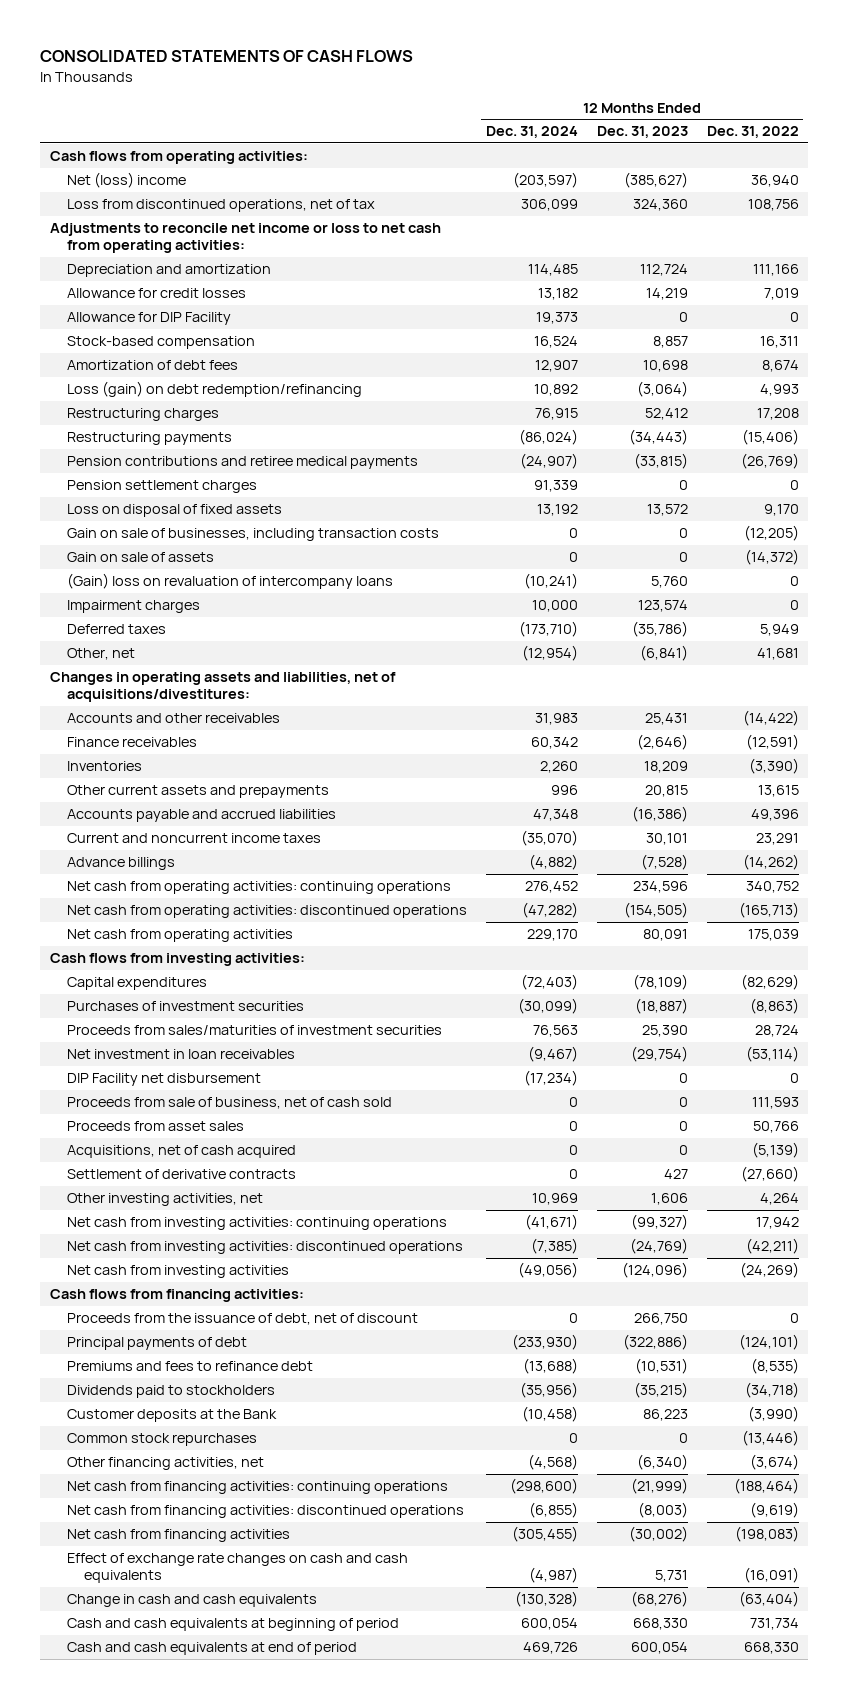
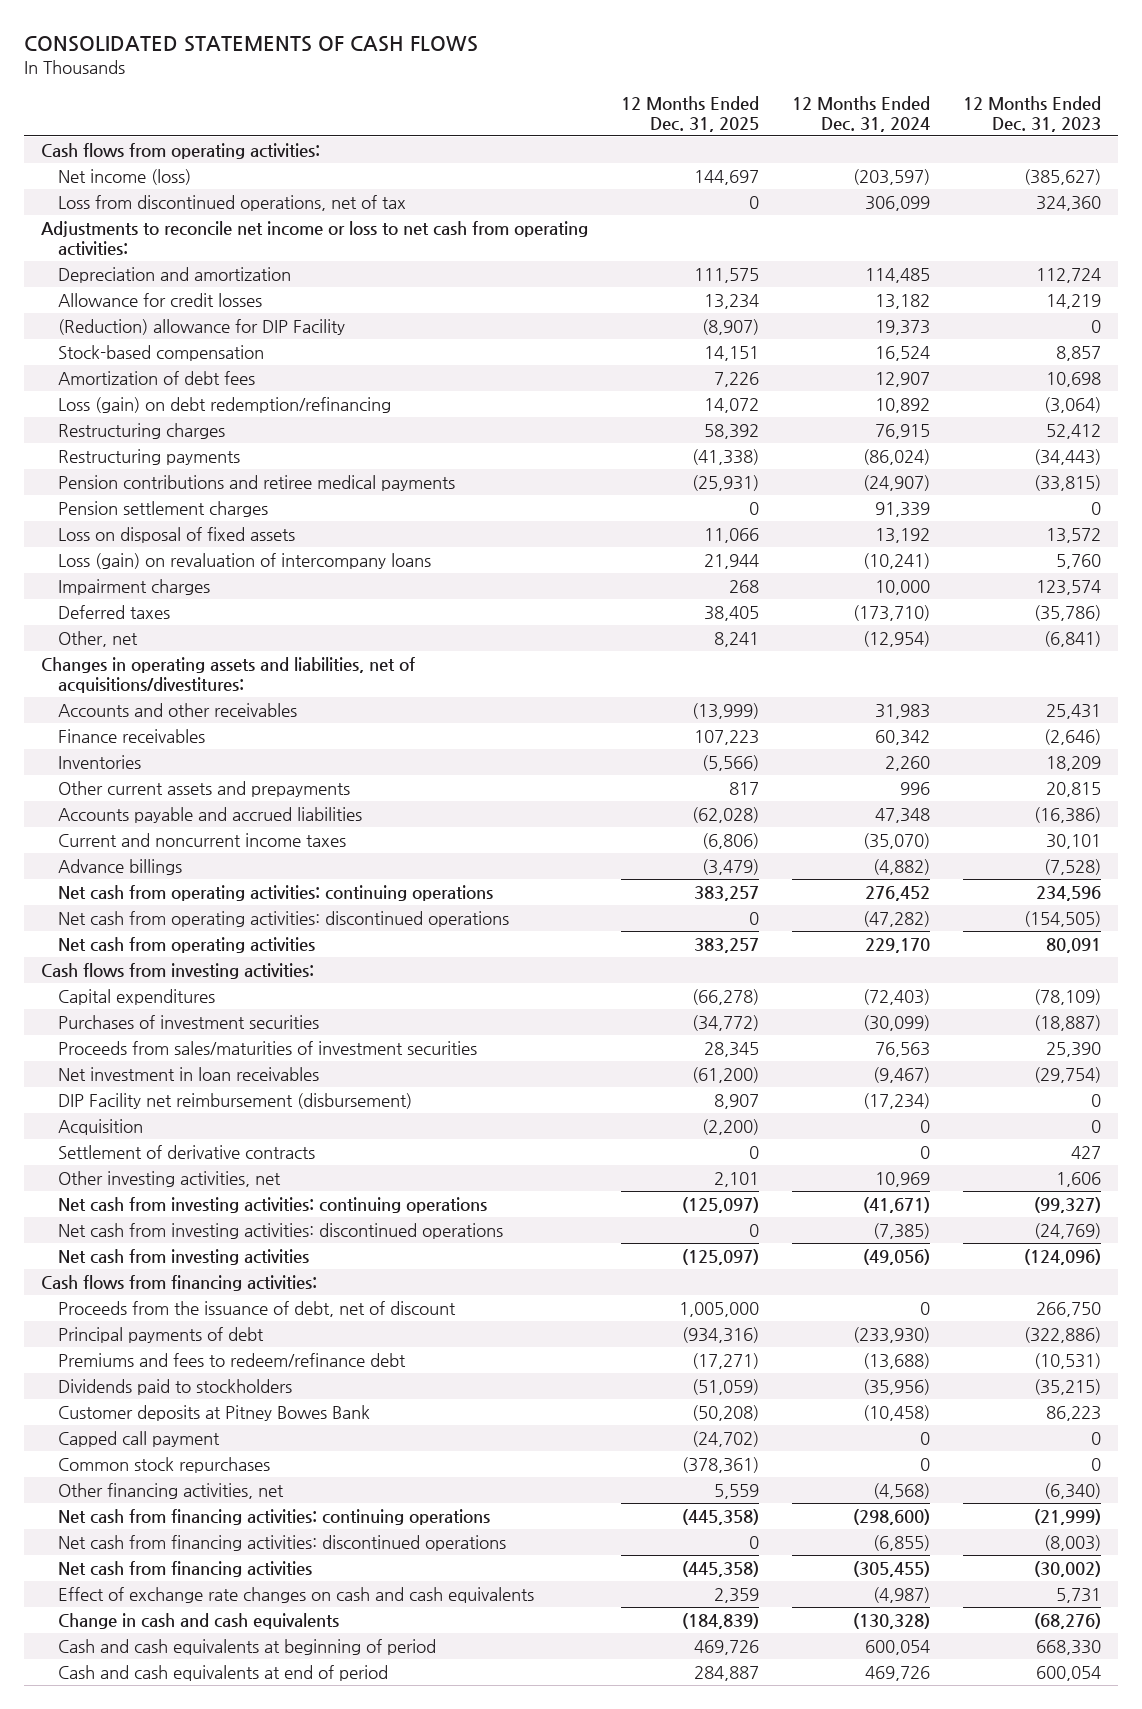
- | 12 Months Ended Dec. 31, 2024 | 12 Months Ended Dec. 31, 2023 | 12 Months Ended Dec. 31, 2022
+ | 12 Months Ended Dec. 31, 2025 | 12 Months Ended Dec. 31, 2024 | 12 Months Ended Dec. 31, 2023
- Net (loss) income | (203,597) | (385,627) | 36,940
+ Net income (loss) | 144,697 | (203,597) | (385,627)
- Allowance for DIP Facility | 19,373 | 0 | 0
+ (Reduction) allowance for DIP Facility | (8,907) | 19,373 | 0
- Gain on sale of businesses, including transaction costs | 0 | 0 | (12,205)
- Gain on sale of assets | 0 | 0 | (14,372)
- (Gain) loss on revaluation of intercompany loans | (10,241) | 5,760 | 0
+ Loss (gain) on revaluation of intercompany loans | 21,944 | (10,241) | 5,760
- DIP Facility net disbursement | (17,234) | 0 | 0
- Proceeds from sale of business, net of cash sold | 0 | 0 | 111,593
- Proceeds from asset sales | 0 | 0 | 50,766
- Acquisitions, net of cash acquired | 0 | 0 | (5,139)
+ DIP Facility net reimbursement (disbursement) | 8,907 | (17,234) | 0
+ Acquisition | (2,200) | 0 | 0
- Premiums and fees to refinance debt | (13,688) | (10,531) | (8,535)
+ Premiums and fees to redeem/refinance debt | (17,271) | (13,688) | (10,531)
- Customer deposits at the Bank | (10,458) | 86,223 | (3,990)
+ Customer deposits at Pitney Bowes Bank | (50,208) | (10,458) | 86,223
+ Capped call payment | (24,702) | 0 | 0

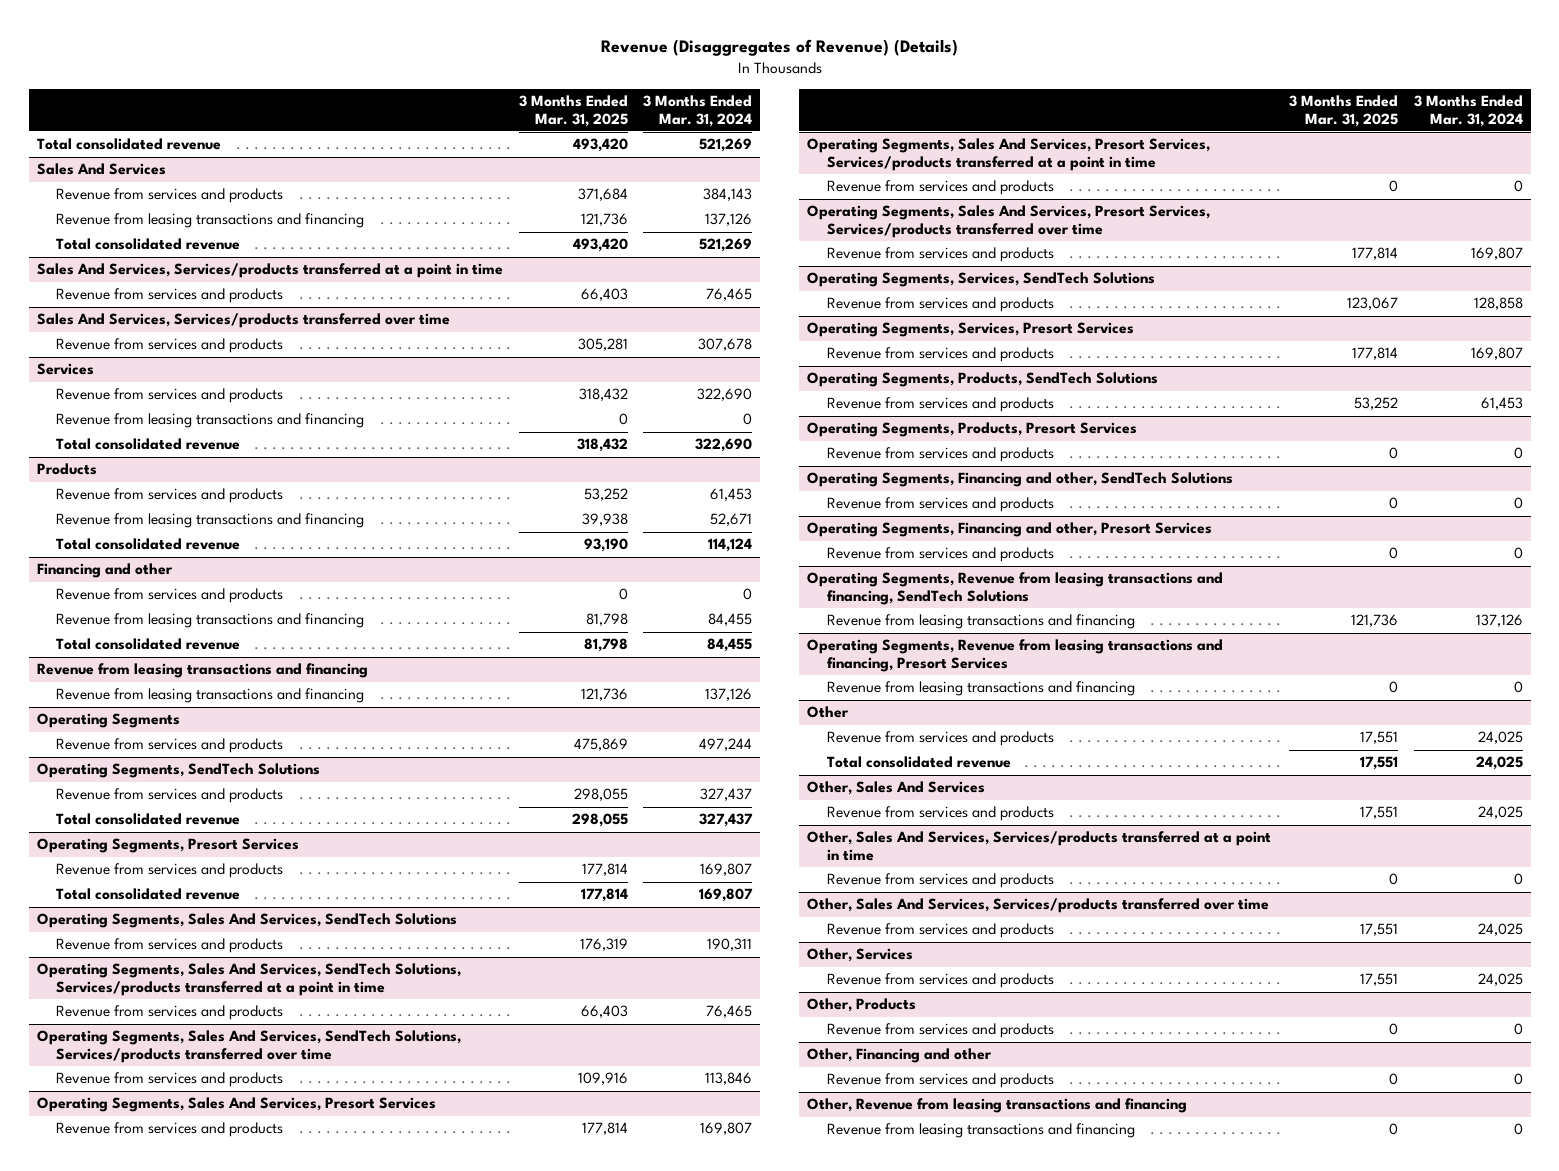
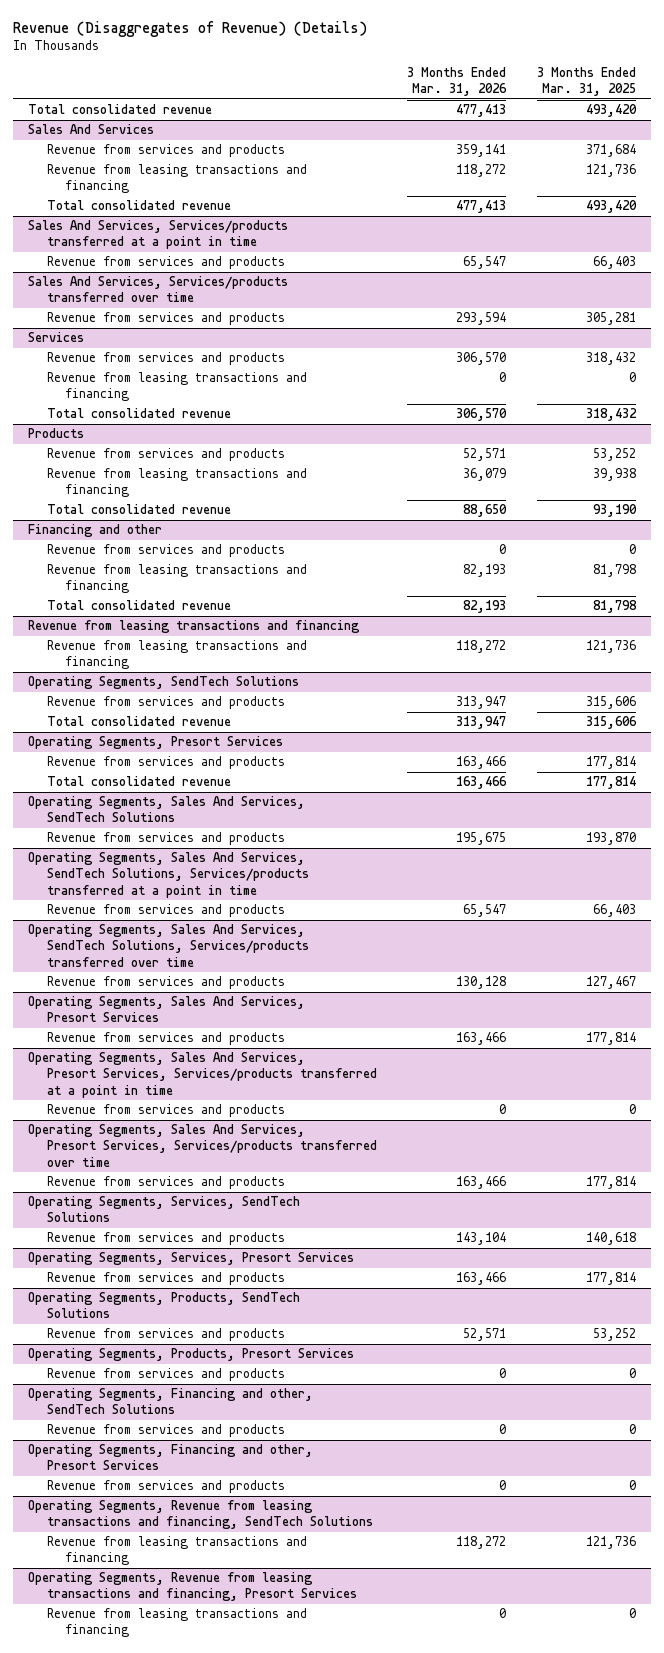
- | 3 Months Ended Mar. 31, 2025 | 3 Months Ended Mar. 31, 2024
+ | 3 Months Ended Mar. 31, 2026 | 3 Months Ended Mar. 31, 2025
- Operating Segments
- Revenue from services and products | 475,869 | 497,244
@ Operating Segments, SendTech Solutions
- Revenue from services and products | 298,055 | 327,437
- Total consolidated revenue | 298,055 | 327,437
+ Revenue from services and products | 313,947 | 315,606
+ Total consolidated revenue | 313,947 | 315,606
@ Operating Segments, Sales And Services, SendTech Solutions
- Revenue from services and products | 176,319 | 190,311
+ Revenue from services and products | 195,675 | 193,870
@ Operating Segments, Sales And Services, SendTech Solutions, Services/products transferred over time
- Revenue from services and products | 109,916 | 113,846
+ Revenue from services and products | 130,128 | 127,467
@ Operating Segments, Services, SendTech Solutions
- Revenue from services and products | 123,067 | 128,858
+ Revenue from services and products | 143,104 | 140,618
- Other
- Revenue from services and products | 17,551 | 24,025
- Total consolidated revenue | 17,551 | 24,025
- Other, Sales And Services
- Revenue from services and products | 17,551 | 24,025
- Other, Sales And Services, Services/products transferred at a point in time
- Revenue from services and products | 0 | 0
- Other, Sales And Services, Services/products transferred over time
- Revenue from services and products | 17,551 | 24,025
- Other, Services
- Revenue from services and products | 17,551 | 24,025
- Other, Products
- Revenue from services and products | 0 | 0
- Other, Financing and other
- Revenue from services and products | 0 | 0
- Other, Revenue from leasing transactions and financing
- Revenue from leasing transactions and financing | 0 | 0

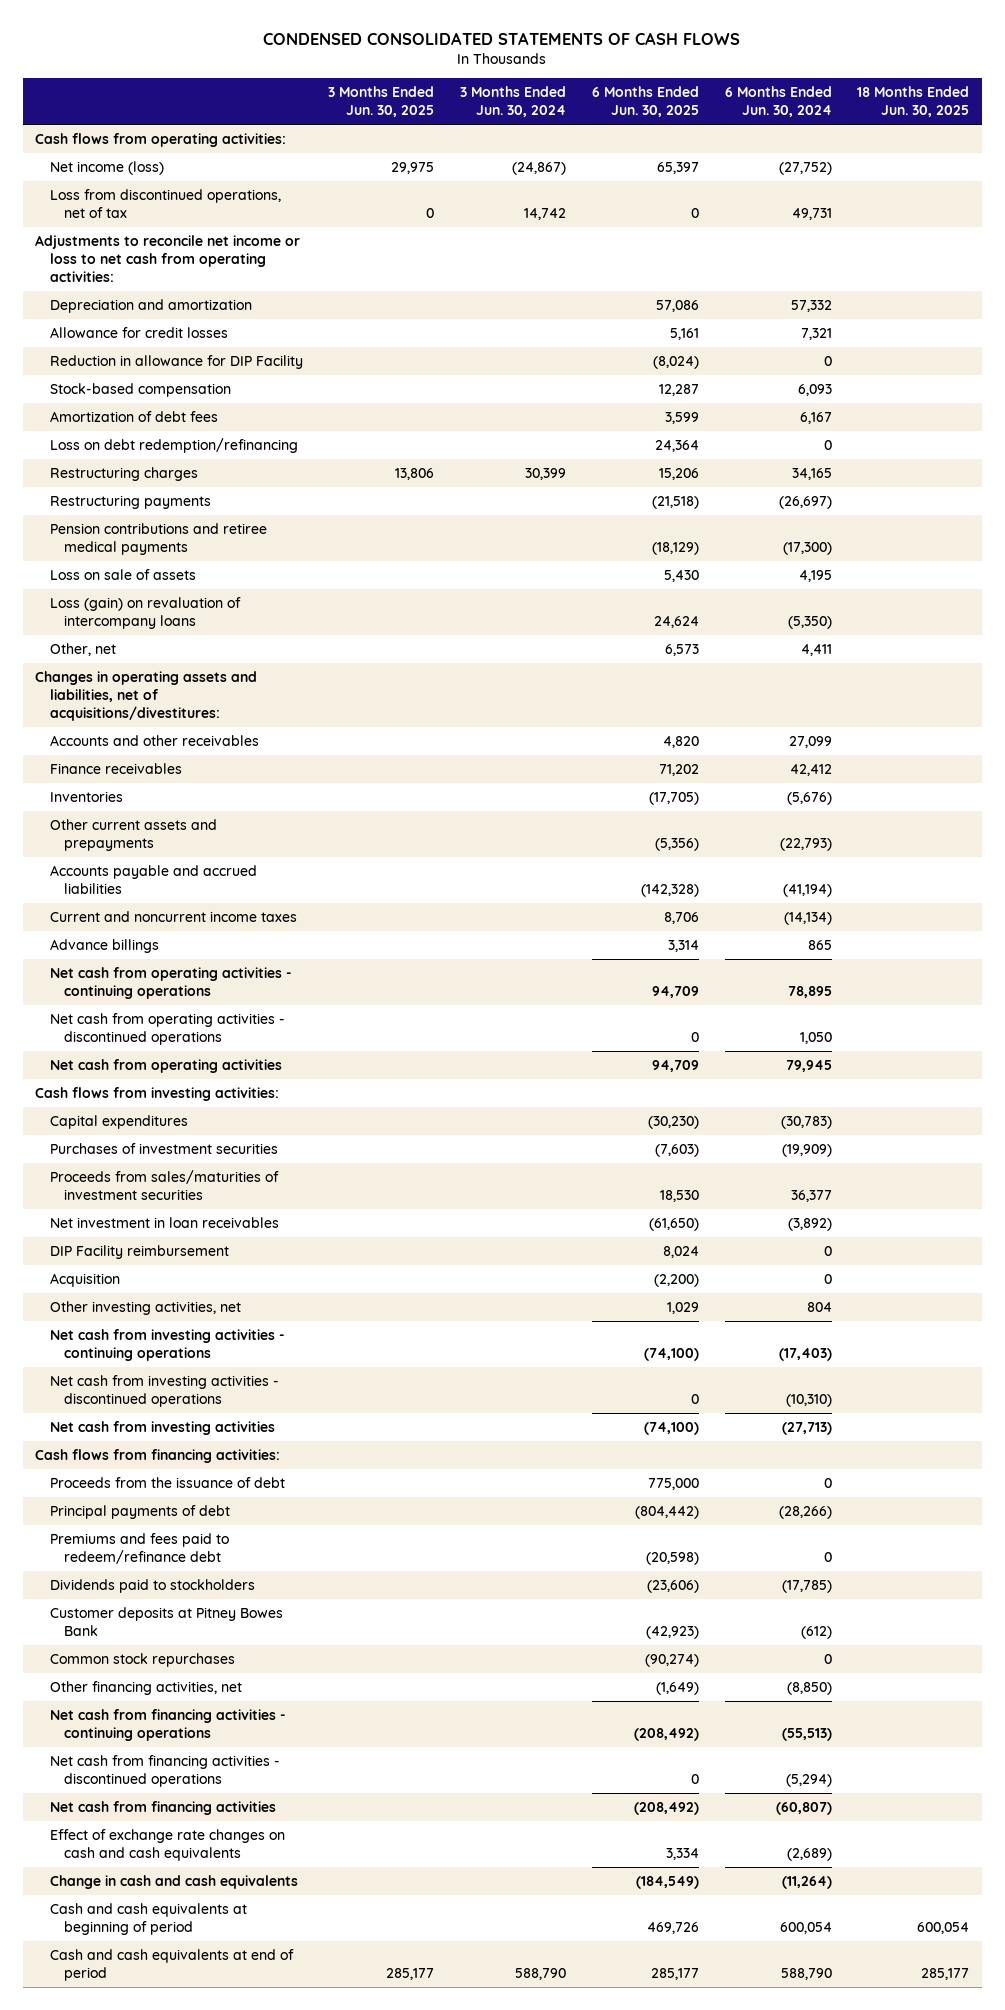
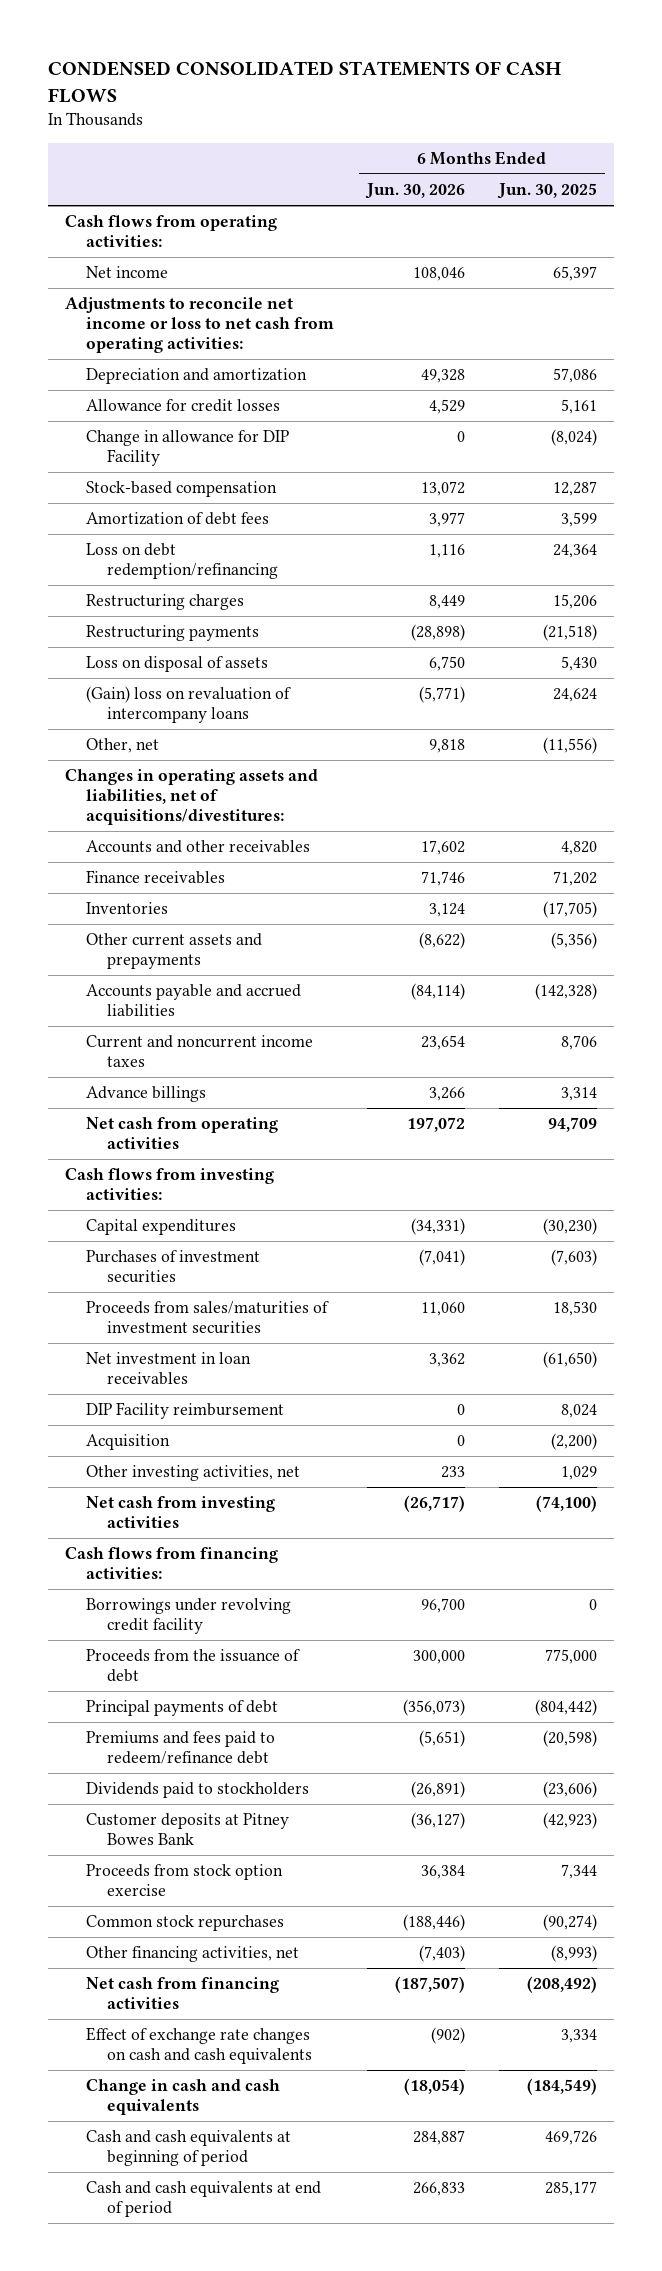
- | 3 Months Ended Jun. 30, 2025 | 3 Months Ended Jun. 30, 2024 | 6 Months Ended Jun. 30, 2025 | 6 Months Ended Jun. 30, 2024 | 18 Months Ended Jun. 30, 2025
+ | 6 Months Ended Jun. 30, 2026 | 6 Months Ended Jun. 30, 2025
- Net income (loss) | 29,975 | (24,867) | 65,397 | (27,752) |
- Loss from discontinued operations, net of tax | 0 | 14,742 | 0 | 49,731 |
+ Net income | 108,046 | 65,397
- Reduction in allowance for DIP Facility | | | (8,024) | 0 |
+ Change in allowance for DIP Facility | 0 | (8,024)
- Pension contributions and retiree medical payments | | | (18,129) | (17,300) |
- Loss on sale of assets | | | 5,430 | 4,195 |
- Loss (gain) on revaluation of intercompany loans | | | 24,624 | (5,350) |
- Other, net | | | 6,573 | 4,411 |
+ Loss on disposal of assets | 6,750 | 5,430
+ (Gain) loss on revaluation of intercompany loans | (5,771) | 24,624
+ Other, net | 9,818 | (11,556)
- Net cash from operating activities - continuing operations | | | 94,709 | 78,895 |
- Net cash from operating activities - discontinued operations | | | 0 | 1,050 |
- Net cash from investing activities - continuing operations | | | (74,100) | (17,403) |
- Net cash from investing activities - discontinued operations | | | 0 | (10,310) |
+ Borrowings under revolving credit facility | 96,700 | 0
+ Proceeds from stock option exercise | 36,384 | 7,344
- Other financing activities, net | | | (1,649) | (8,850) |
- Net cash from financing activities - continuing operations | | | (208,492) | (55,513) |
- Net cash from financing activities - discontinued operations | | | 0 | (5,294) |
+ Other financing activities, net | (7,403) | (8,993)

